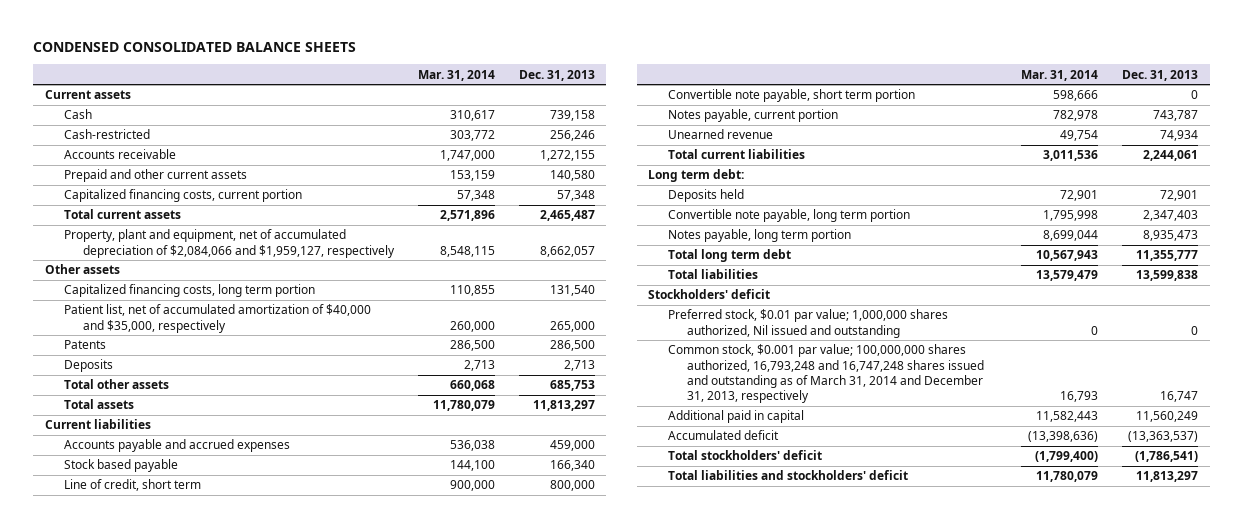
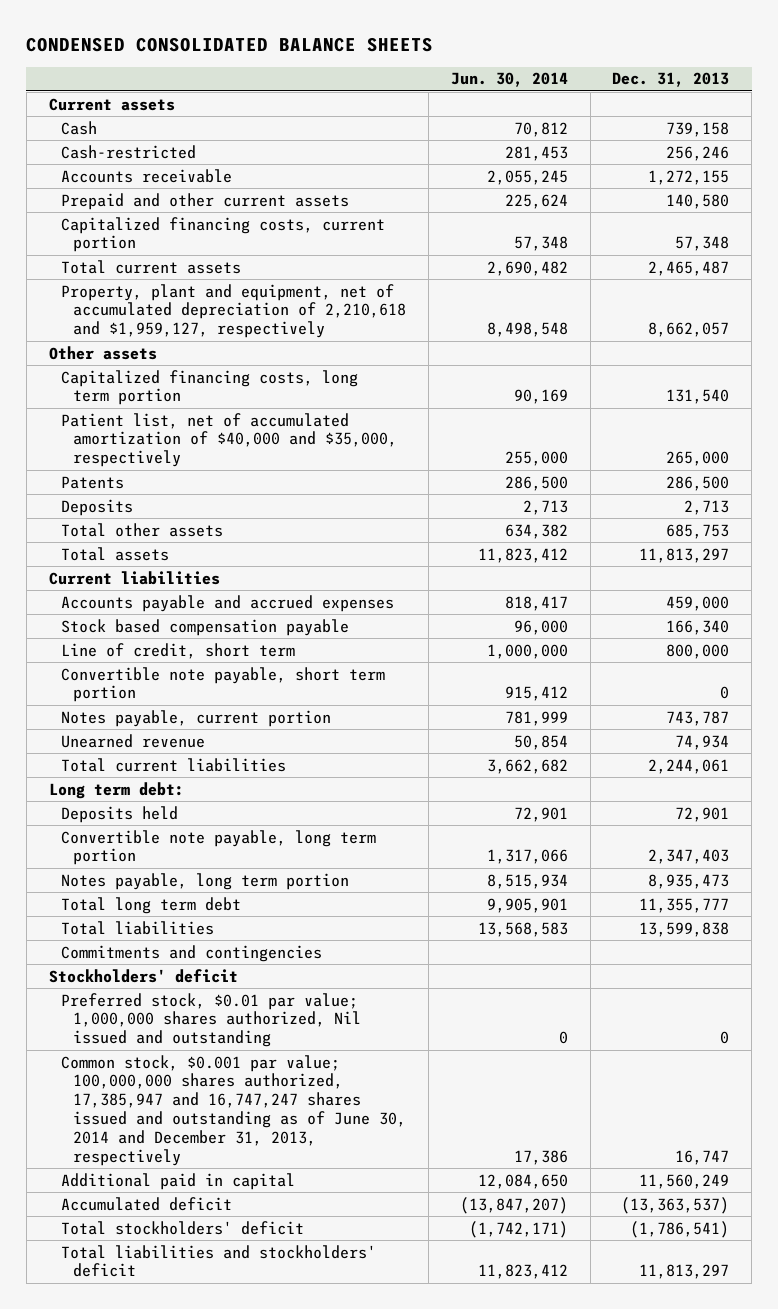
- | Mar. 31, 2014 | Dec. 31, 2013
+ | Jun. 30, 2014 | Dec. 31, 2013
- Property, plant and equipment, net of accumulated depreciation of $2,084,066 and $1,959,127, respectively | 8,548,115 | 8,662,057
+ Property, plant and equipment, net of accumulated depreciation of 2,210,618 and $1,959,127, respectively | 8,498,548 | 8,662,057
- Stock based payable | 144,100 | 166,340
+ Stock based compensation payable | 96,000 | 166,340
+ Commitments and contingencies
- Common stock, $0.001 par value; 100,000,000 shares authorized, 16,793,248 and 16,747,248 shares issued and outstanding as of March 31, 2014 and December 31, 2013, respectively | 16,793 | 16,747
+ Common stock, $0.001 par value; 100,000,000 shares authorized, 17,385,947 and 16,747,247 shares issued and outstanding as of June 30, 2014 and December 31, 2013, respectively | 17,386 | 16,747

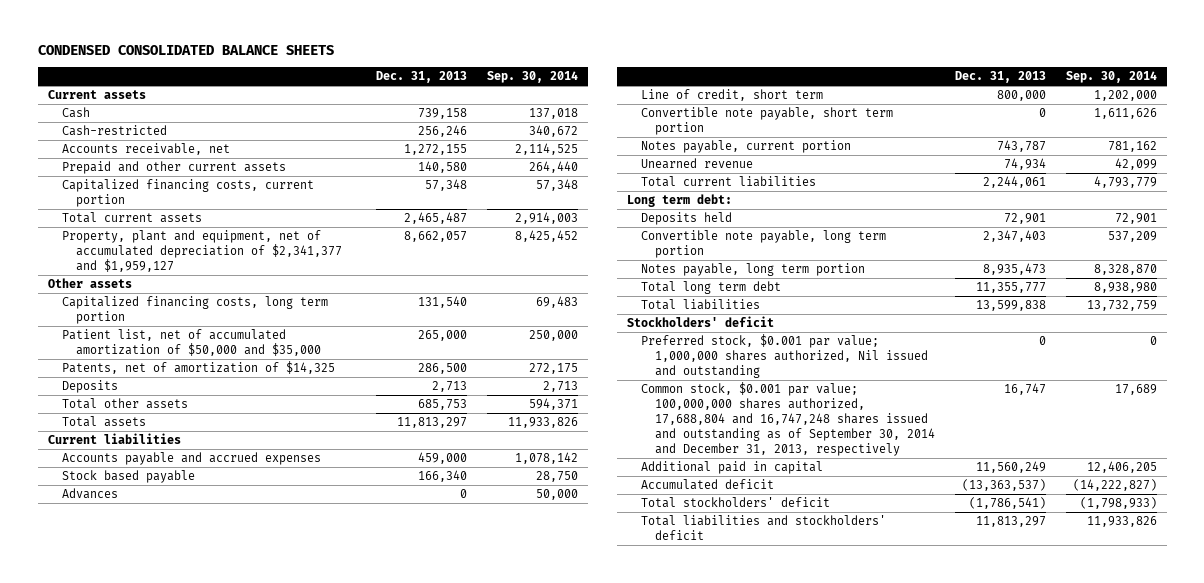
- | Jun. 30, 2014 | Dec. 31, 2013
+ | Dec. 31, 2013 | Sep. 30, 2014
- Accounts receivable | 2,055,245 | 1,272,155
+ Accounts receivable, net | 1,272,155 | 2,114,525
- Property, plant and equipment, net of accumulated depreciation of 2,210,618 and $1,959,127, respectively | 8,498,548 | 8,662,057
+ Property, plant and equipment, net of accumulated depreciation of $2,341,377 and $1,959,127 | 8,662,057 | 8,425,452
- Patient list, net of accumulated amortization of $40,000 and $35,000, respectively | 255,000 | 265,000
- Patents | 286,500 | 286,500
+ Patient list, net of accumulated amortization of $50,000 and $35,000 | 265,000 | 250,000
+ Patents, net of amortization of $14,325 | 286,500 | 272,175
- Stock based compensation payable | 96,000 | 166,340
+ Stock based payable | 166,340 | 28,750
+ Advances | 0 | 50,000
- Commitments and contingencies
- Preferred stock, $0.01 par value; 1,000,000 shares authorized, Nil issued and outstanding | 0 | 0
- Common stock, $0.001 par value; 100,000,000 shares authorized, 17,385,947 and 16,747,247 shares issued and outstanding as of June 30, 2014 and December 31, 2013, respectively | 17,386 | 16,747
+ Preferred stock, $0.001 par value; 1,000,000 shares authorized, Nil issued and outstanding | 0 | 0
+ Common stock, $0.001 par value; 100,000,000 shares authorized, 17,688,804 and 16,747,248 shares issued and outstanding as of September 30, 2014 and December 31, 2013, respectively | 16,747 | 17,689

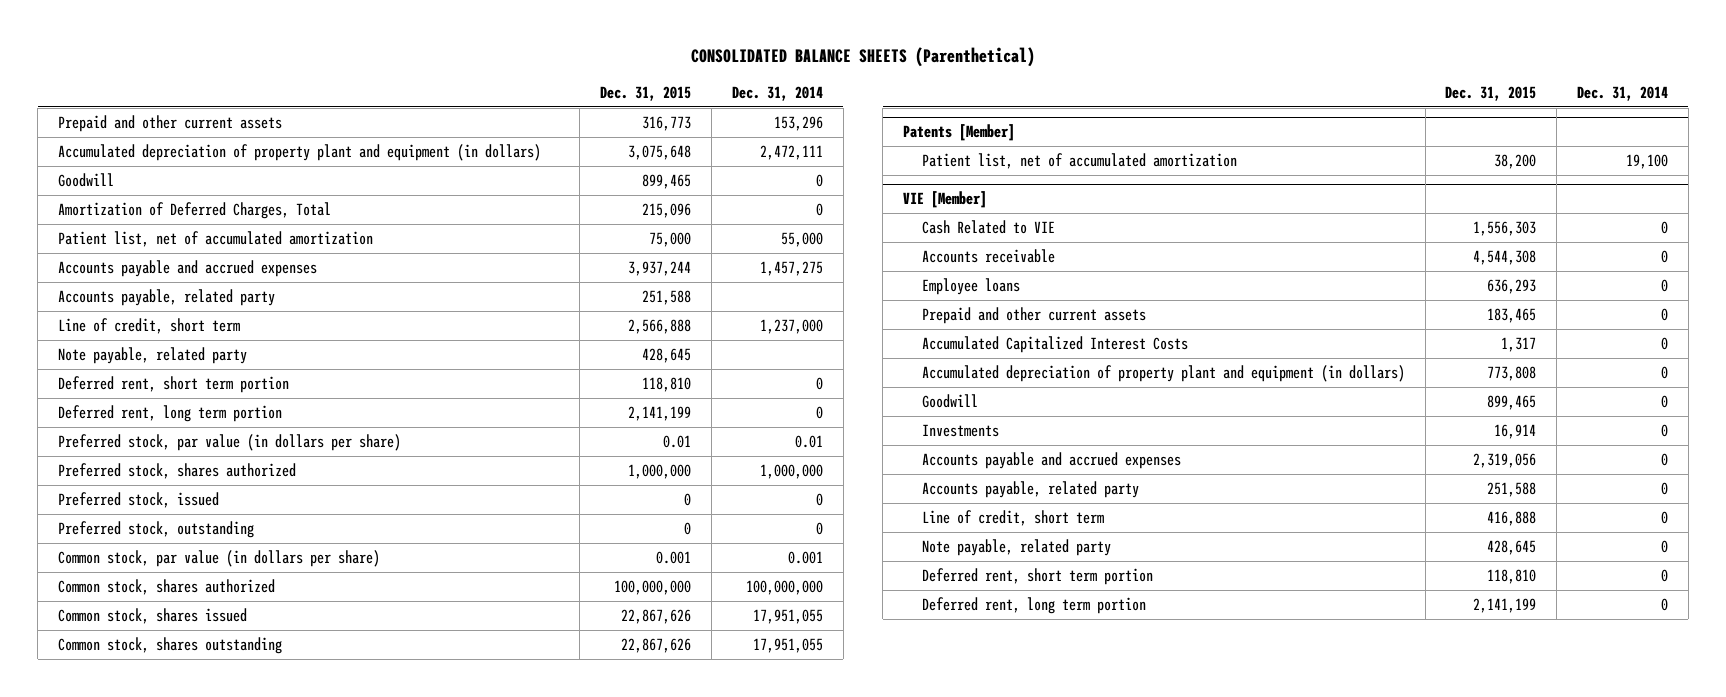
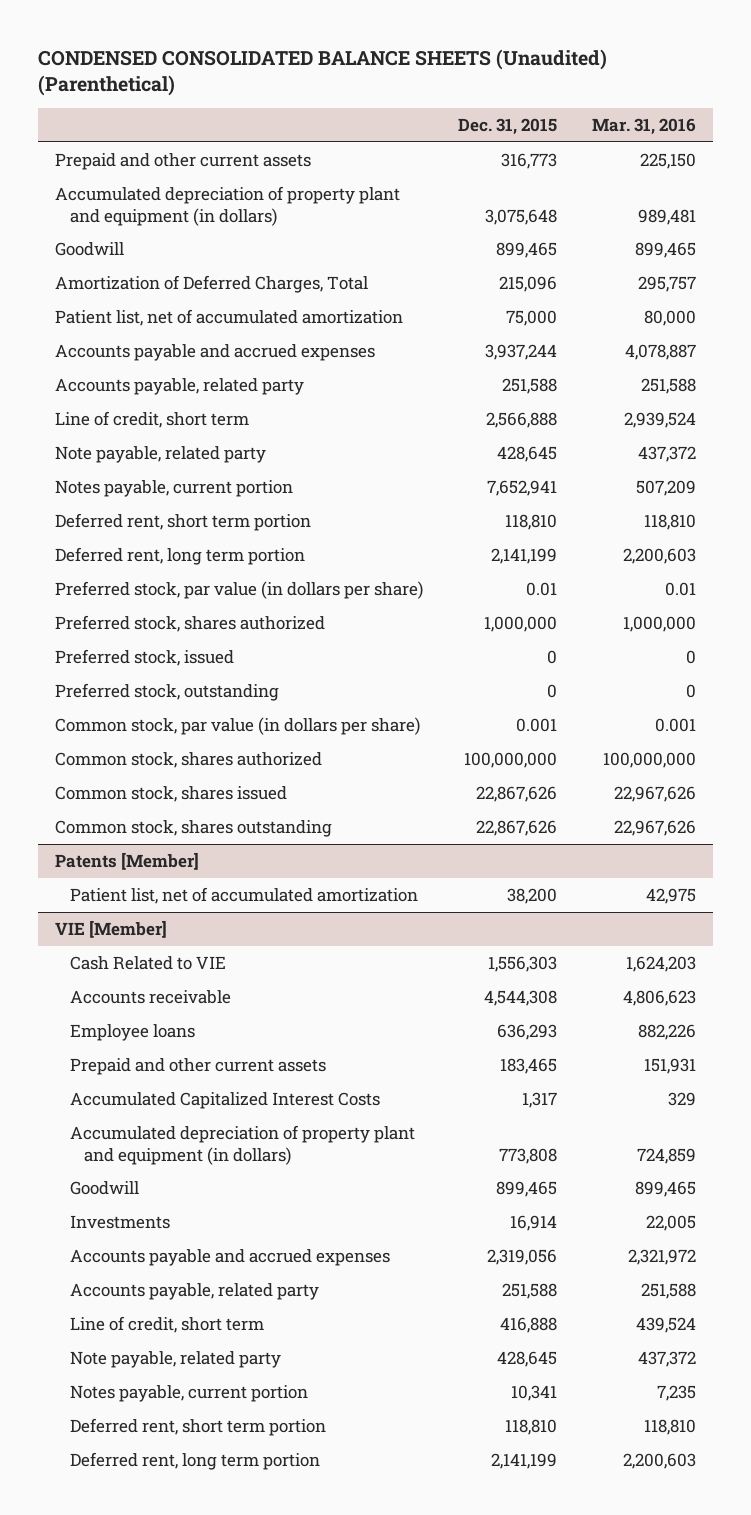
- CONSOLIDATED BALANCE SHEETS (Parenthetical)
+ CONDENSED CONSOLIDATED BALANCE SHEETS (Unaudited) (Parenthetical)
- | Dec. 31, 2015 | Dec. 31, 2014
+ | Dec. 31, 2015 | Mar. 31, 2016
+ Notes payable, current portion | 7,652,941 | 507,209
@ VIE [Member]
+ Notes payable, current portion | 10,341 | 7,235

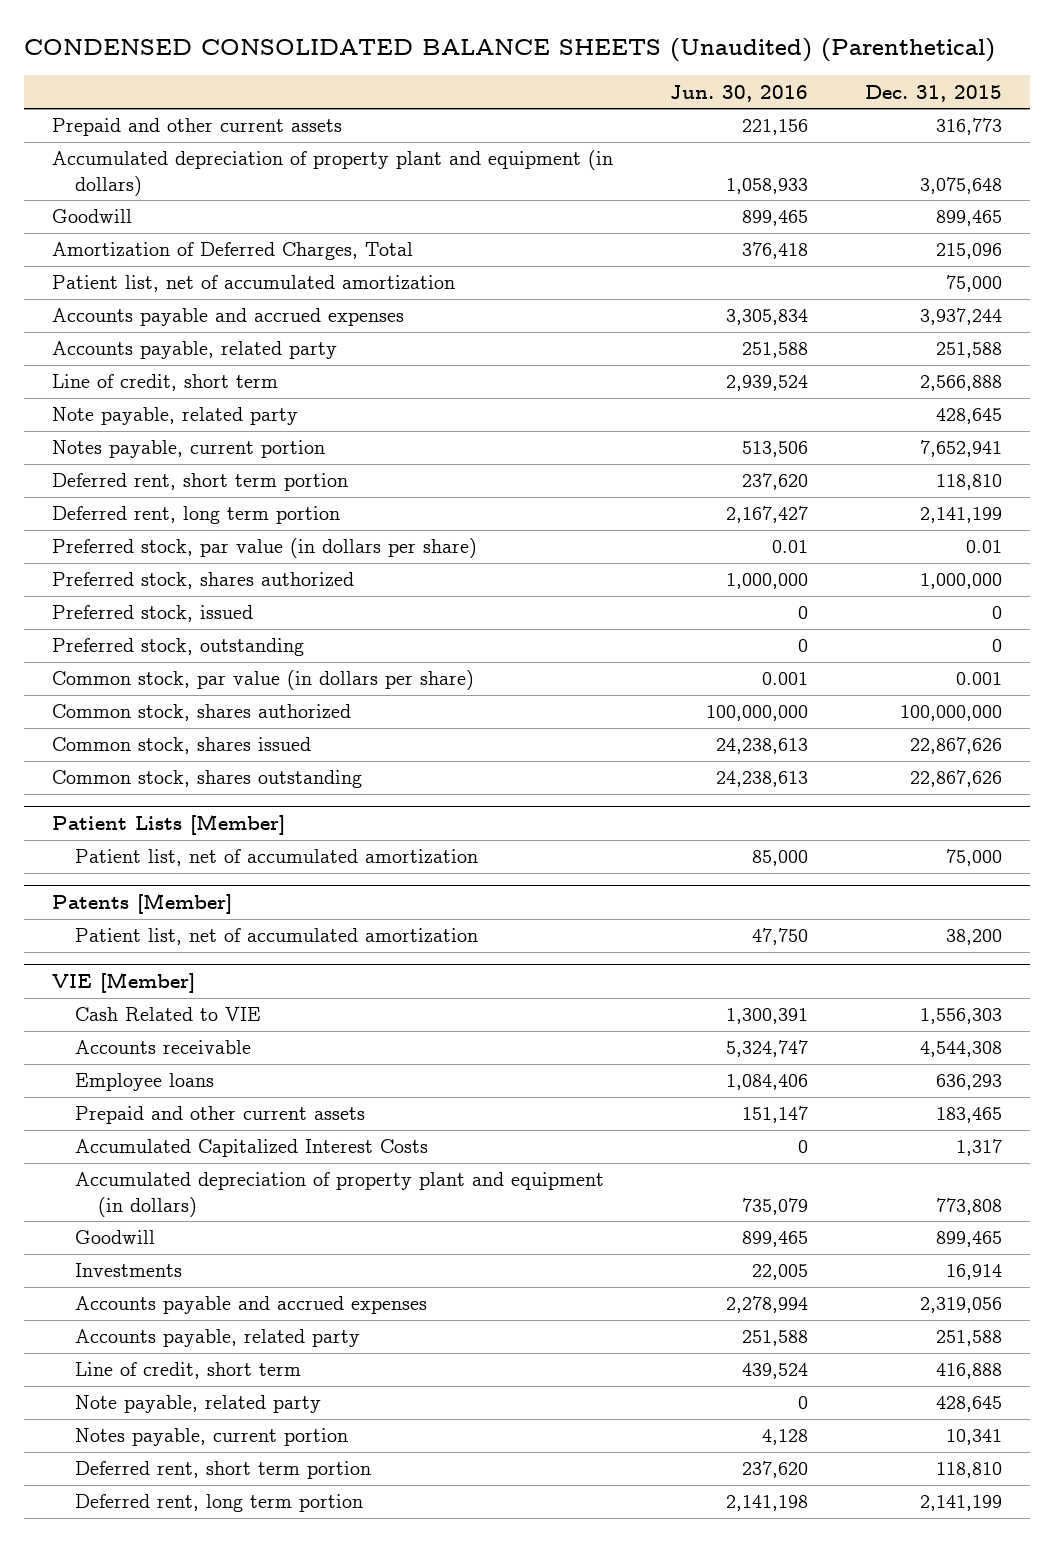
- | Dec. 31, 2015 | Mar. 31, 2016
+ | Jun. 30, 2016 | Dec. 31, 2015
+ Patient Lists [Member]
+ Patient list, net of accumulated amortization | 85,000 | 75,000

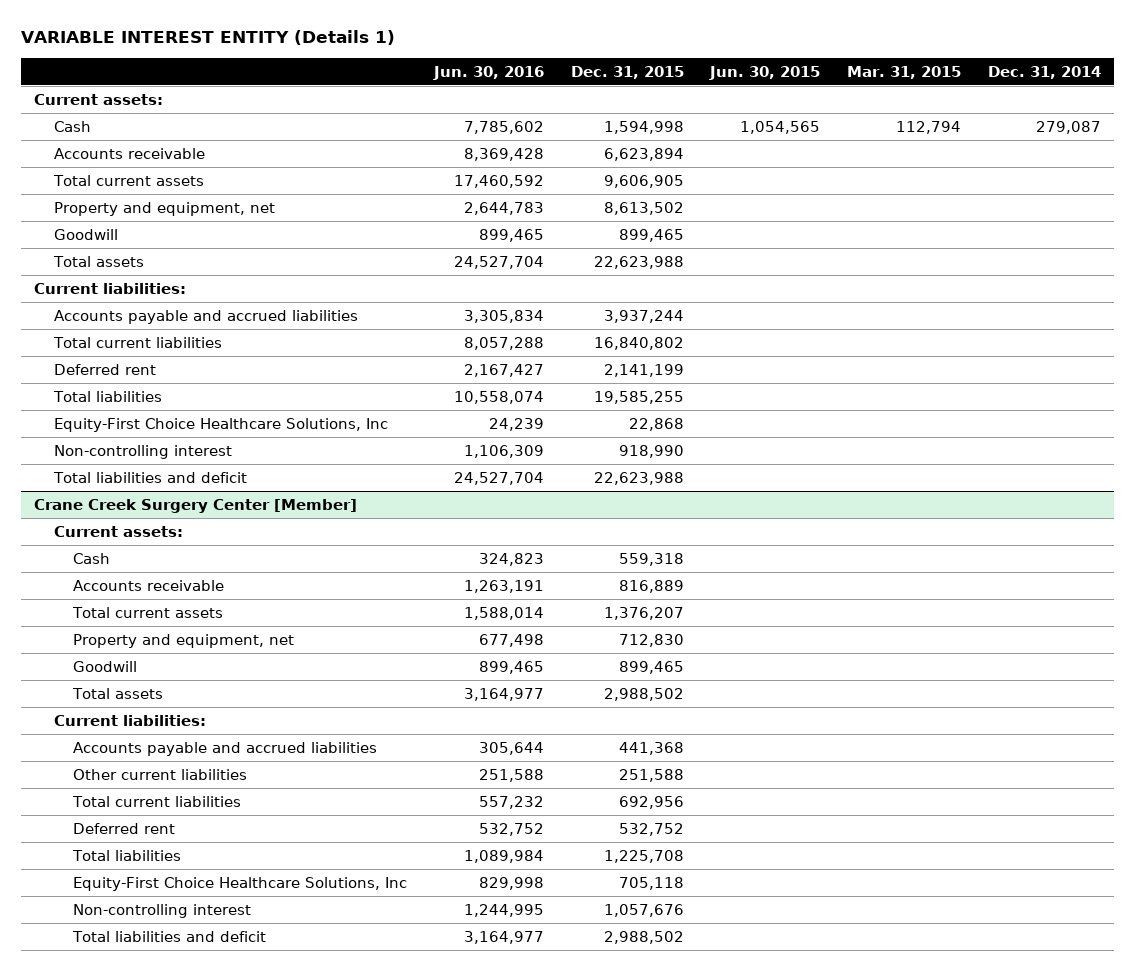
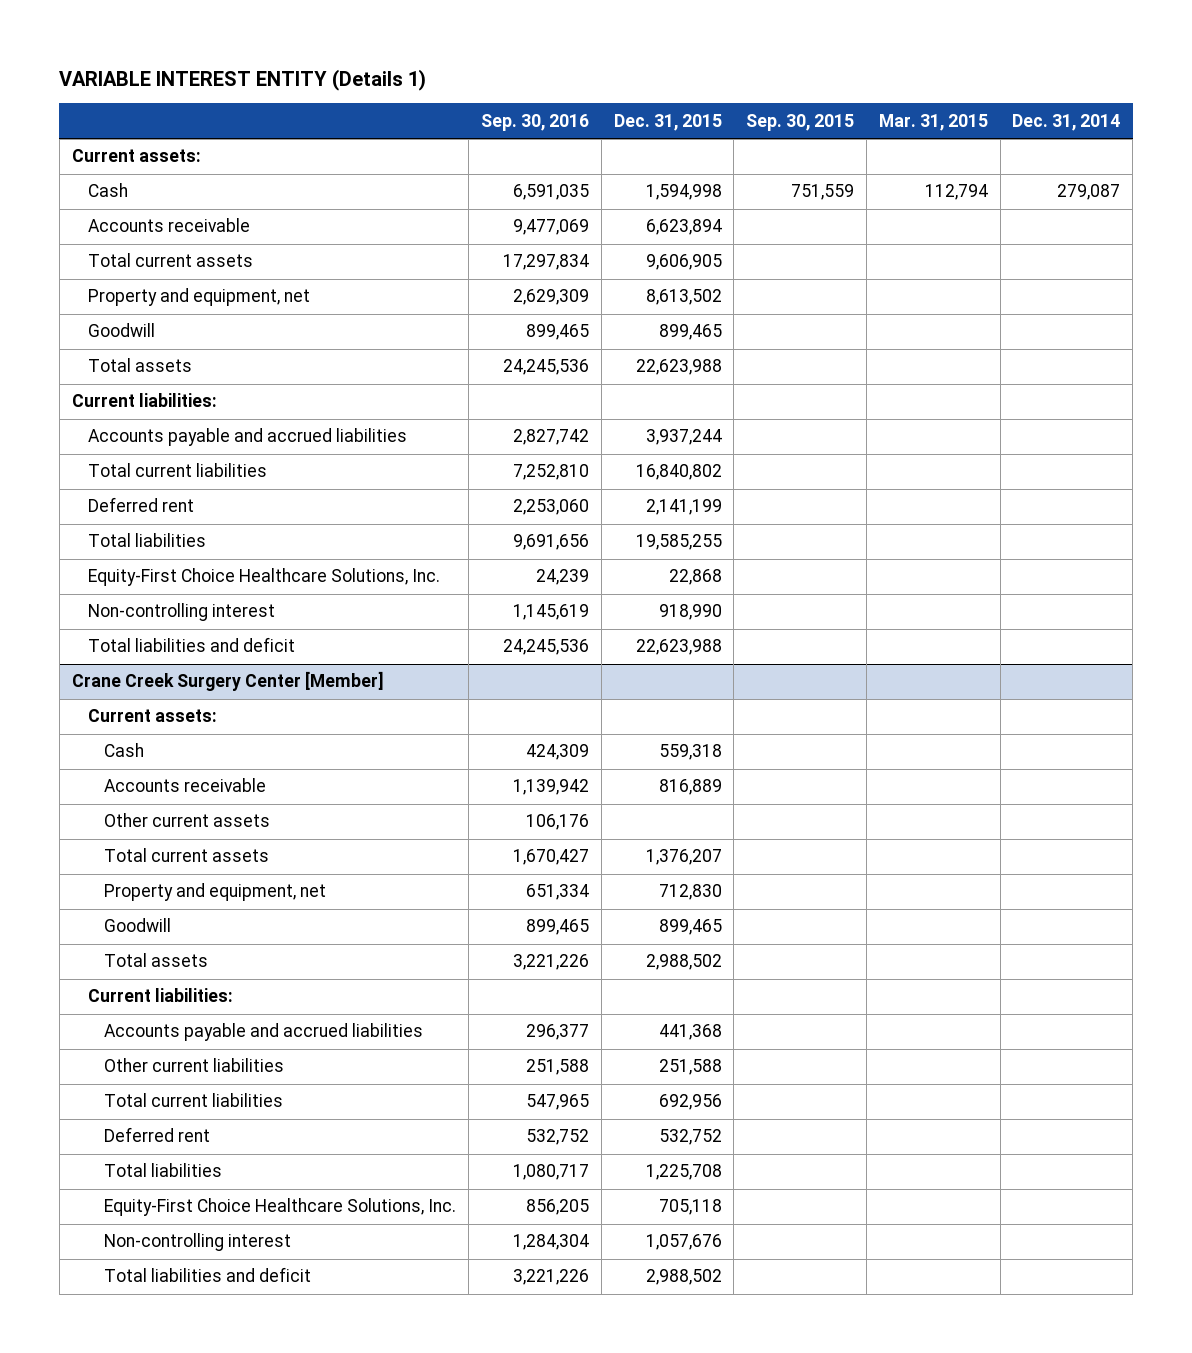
- | Jun. 30, 2016 | Dec. 31, 2015 | Jun. 30, 2015 | Mar. 31, 2015 | Dec. 31, 2014
+ | Sep. 30, 2016 | Dec. 31, 2015 | Sep. 30, 2015 | Mar. 31, 2015 | Dec. 31, 2014
- Equity-First Choice Healthcare Solutions, Inc | 24,239 | 22,868 | | |
+ Equity-First Choice Healthcare Solutions, Inc. | 24,239 | 22,868 | | |
@ Crane Creek Surgery Center [Member]
+ Other current assets | 106,176 | | | |
- Equity-First Choice Healthcare Solutions, Inc | 829,998 | 705,118 | | |
+ Equity-First Choice Healthcare Solutions, Inc. | 856,205 | 705,118 | | |

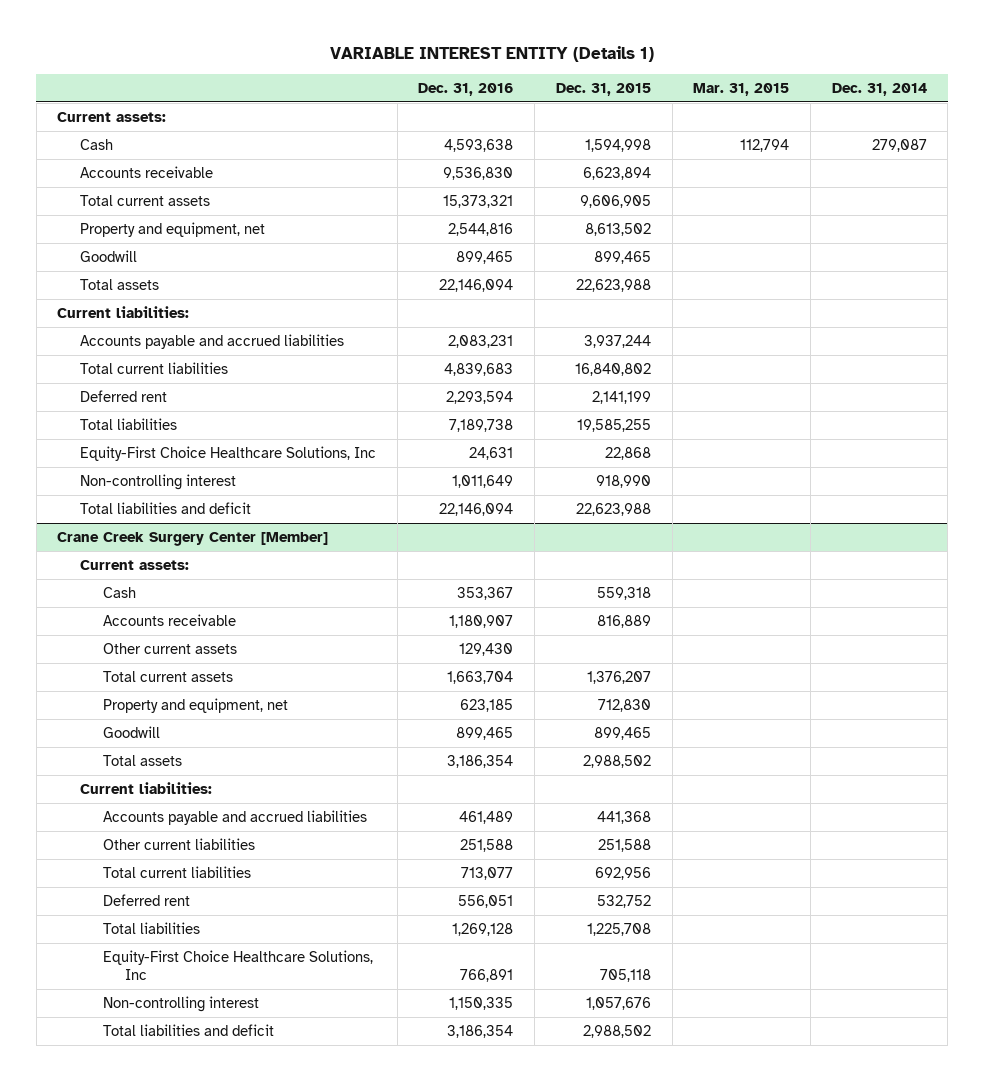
- | Sep. 30, 2016 | Dec. 31, 2015 | Sep. 30, 2015 | Mar. 31, 2015 | Dec. 31, 2014
+ | Dec. 31, 2016 | Dec. 31, 2015 | Mar. 31, 2015 | Dec. 31, 2014
- Equity-First Choice Healthcare Solutions, Inc. | 24,239 | 22,868 | | |
+ Equity-First Choice Healthcare Solutions, Inc | 24,631 | 22,868 | |
@ Crane Creek Surgery Center [Member]
- Equity-First Choice Healthcare Solutions, Inc. | 856,205 | 705,118 | | |
+ Equity-First Choice Healthcare Solutions, Inc | 766,891 | 705,118 | |

